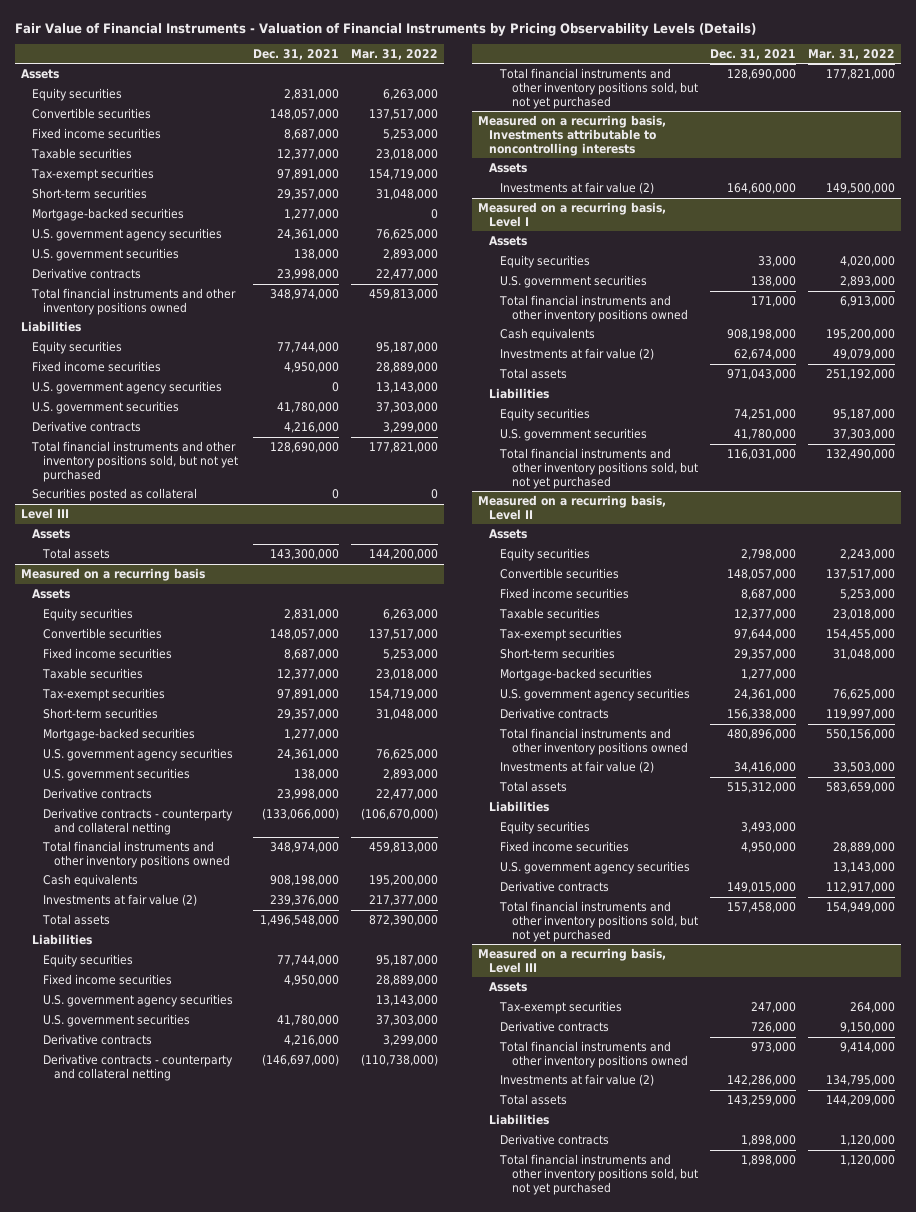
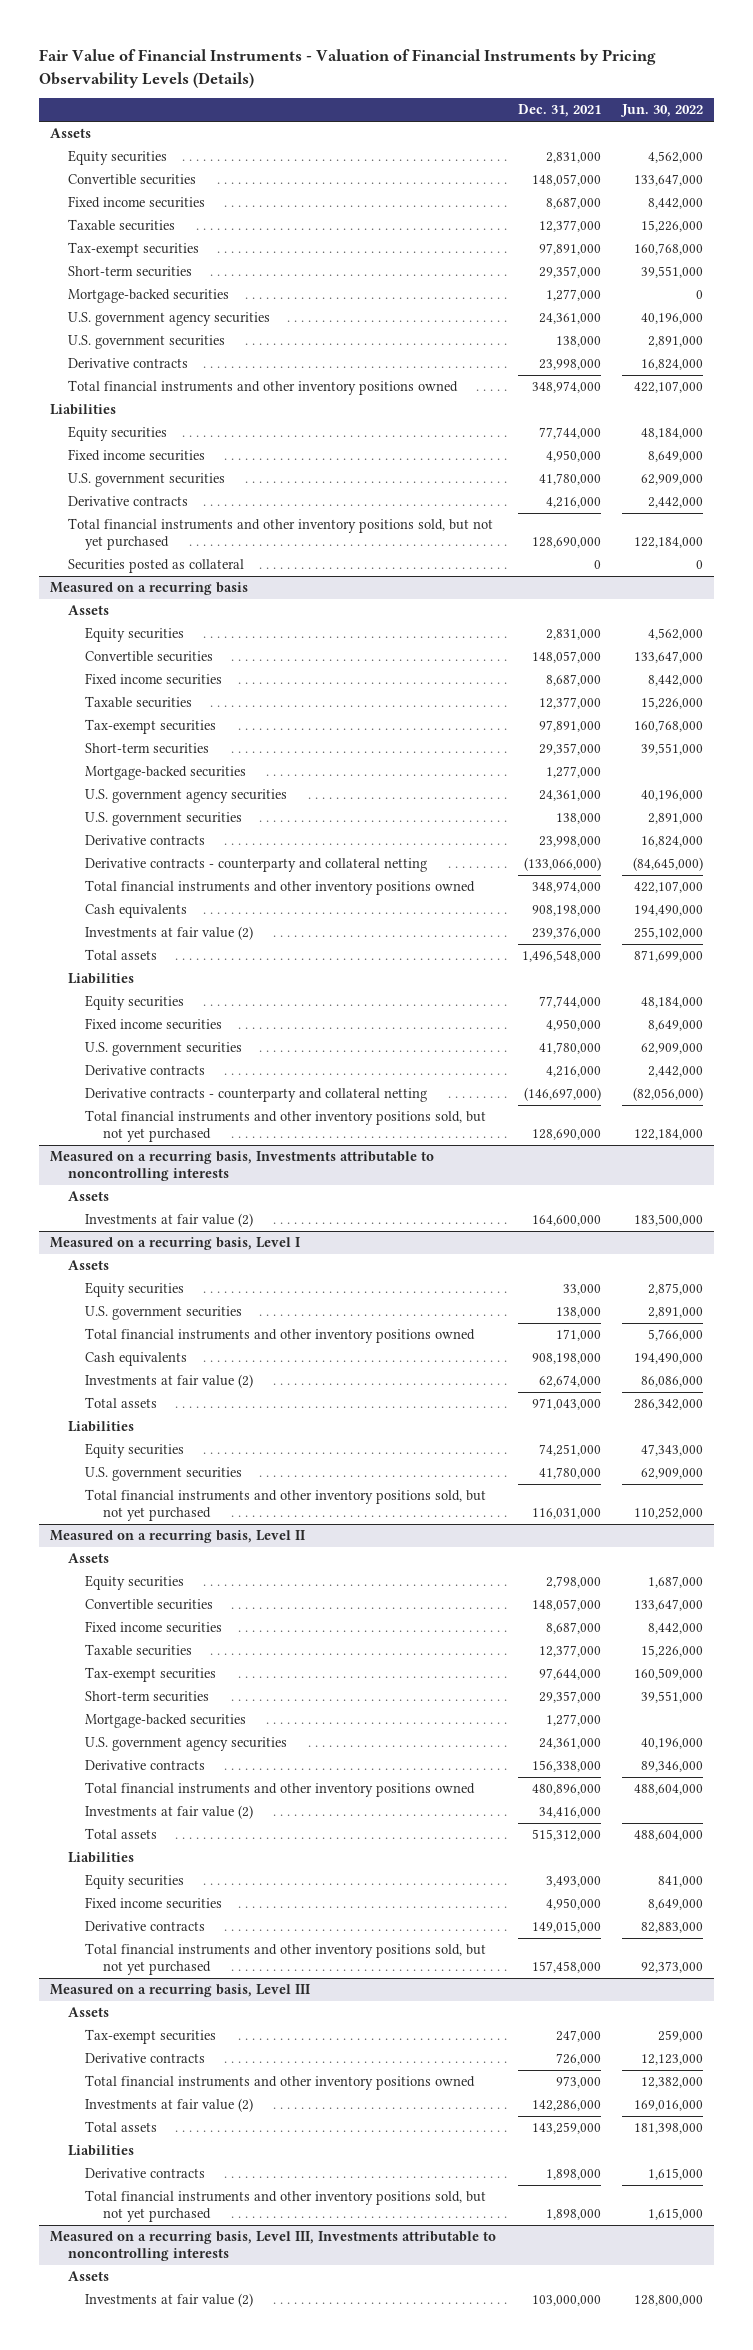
- | Dec. 31, 2021 | Mar. 31, 2022
+ | Dec. 31, 2021 | Jun. 30, 2022
- U.S. government agency securities | 0 | 13,143,000
- Level III
- Assets
- Total assets | 143,300,000 | 144,200,000
@ Measured on a recurring basis
- U.S. government agency securities | | 13,143,000
@ Measured on a recurring basis, Level II
- U.S. government agency securities | | 13,143,000
+ Measured on a recurring basis, Level III, Investments attributable to noncontrolling interests
+ Assets
+ Investments at fair value (2) | 103,000,000 | 128,800,000

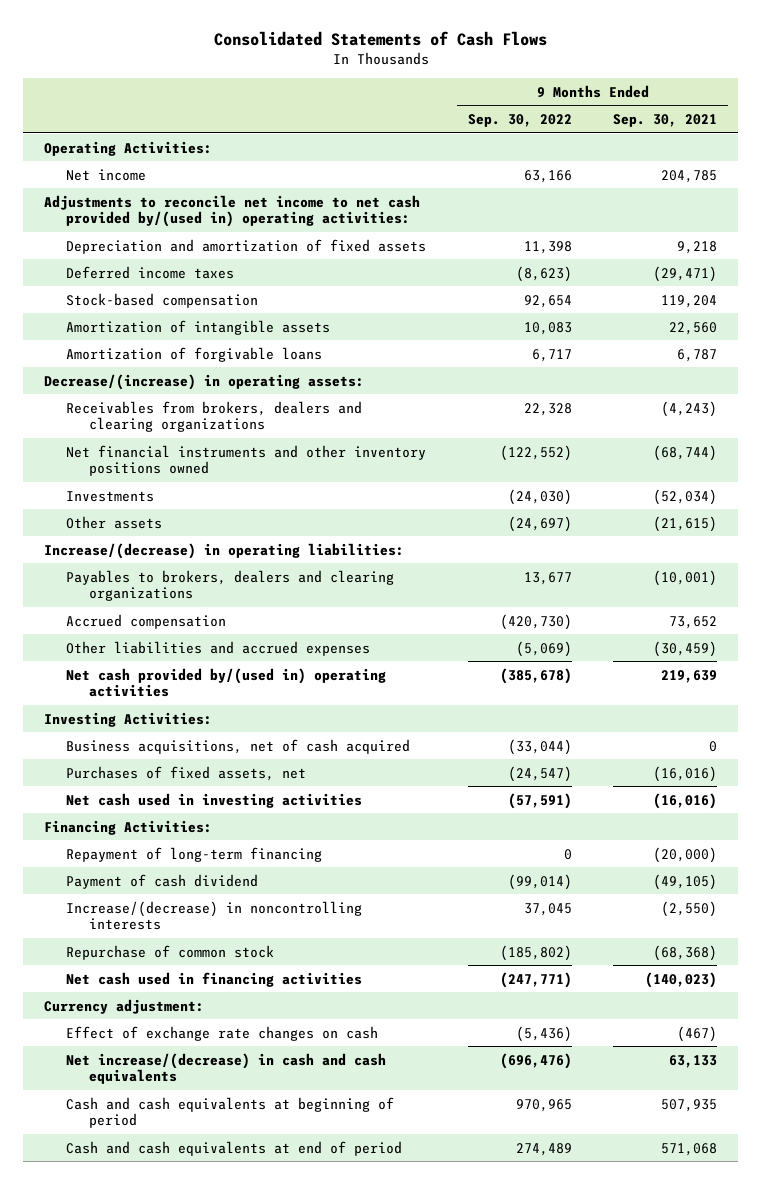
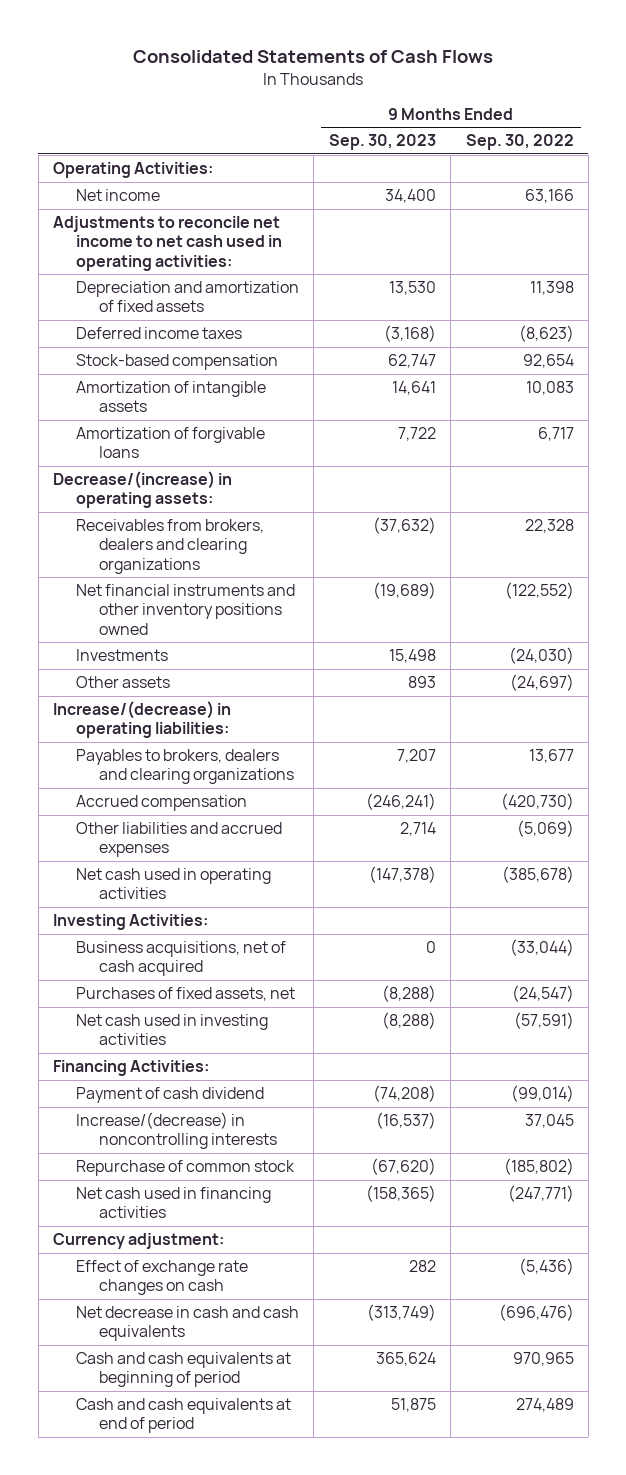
- | 9 Months Ended Sep. 30, 2022 | 9 Months Ended Sep. 30, 2021
+ | 9 Months Ended Sep. 30, 2023 | 9 Months Ended Sep. 30, 2022
- Adjustments to reconcile net income to net cash provided by/(used in) operating activities:
+ Adjustments to reconcile net income to net cash used in operating activities:
- Net cash provided by/(used in) operating activities | (385,678) | 219,639
+ Net cash used in operating activities | (147,378) | (385,678)
- Repayment of long-term financing | 0 | (20,000)
- Net increase/(decrease) in cash and cash equivalents | (696,476) | 63,133
+ Net decrease in cash and cash equivalents | (313,749) | (696,476)

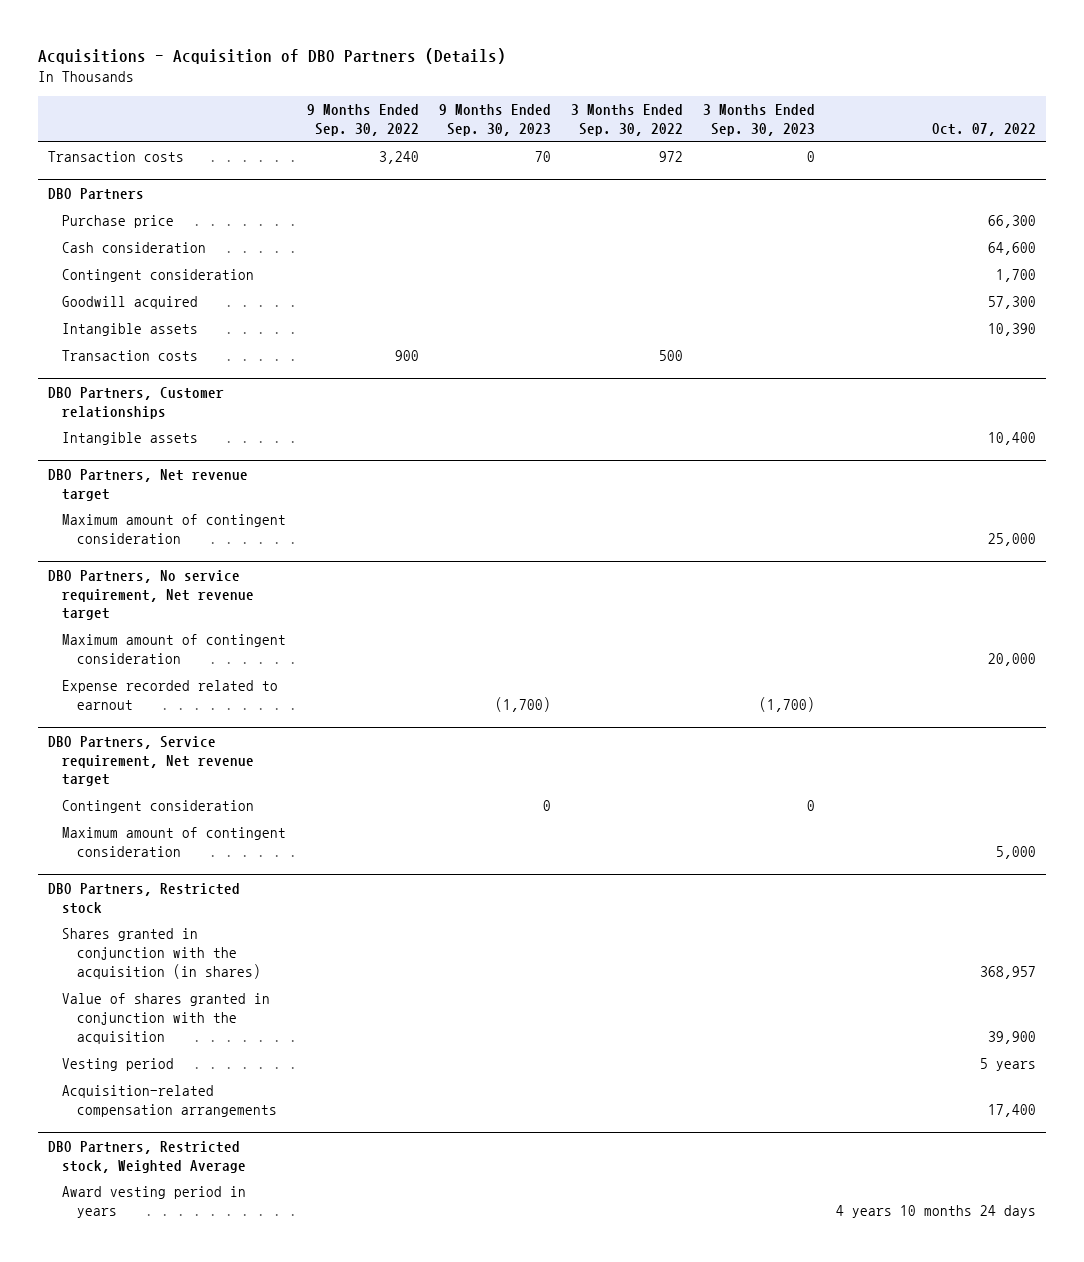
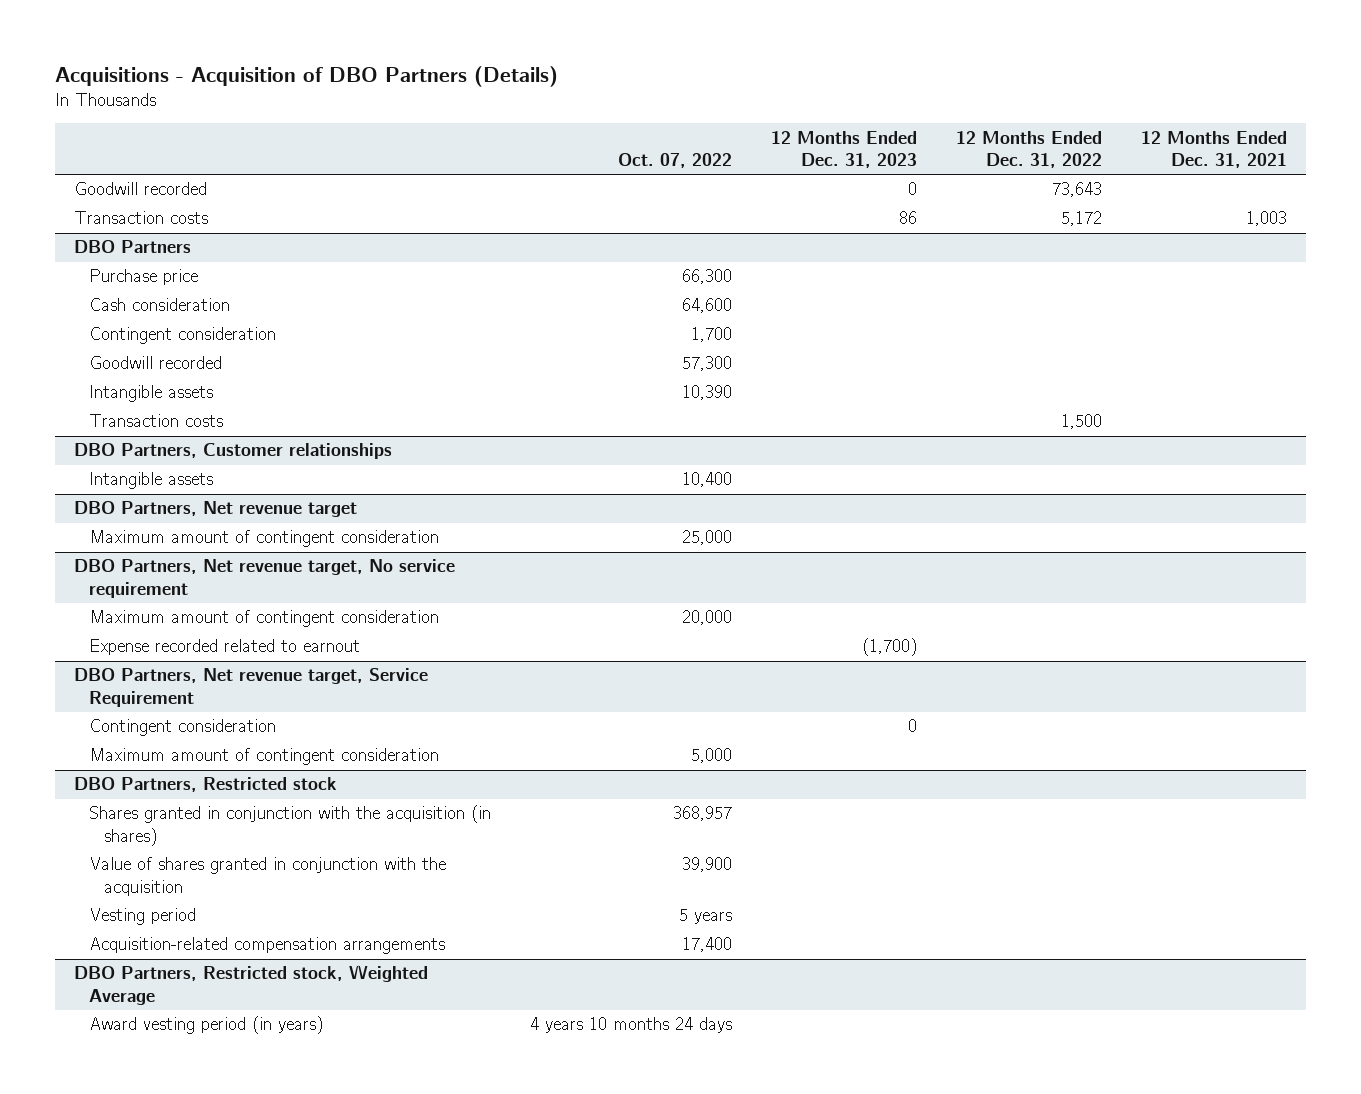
- | 9 Months Ended Sep. 30, 2022 | 9 Months Ended Sep. 30, 2023 | 3 Months Ended Sep. 30, 2022 | 3 Months Ended Sep. 30, 2023 | Oct. 07, 2022
+ | Oct. 07, 2022 | 12 Months Ended Dec. 31, 2023 | 12 Months Ended Dec. 31, 2022 | 12 Months Ended Dec. 31, 2021
+ Goodwill recorded | | 0 | 73,643 |
@ DBO Partners
- Goodwill acquired | | | | | 57,300
+ Goodwill recorded | 57,300 | | |
- DBO Partners, No service requirement, Net revenue target
+ DBO Partners, Net revenue target, No service requirement
- DBO Partners, Service requirement, Net revenue target
+ DBO Partners, Net revenue target, Service Requirement
@ DBO Partners, Restricted stock, Weighted Average
- Award vesting period in years | | | | | 4 years 10 months 24 days
+ Award vesting period (in years) | 4 years 10 months 24 days | | |

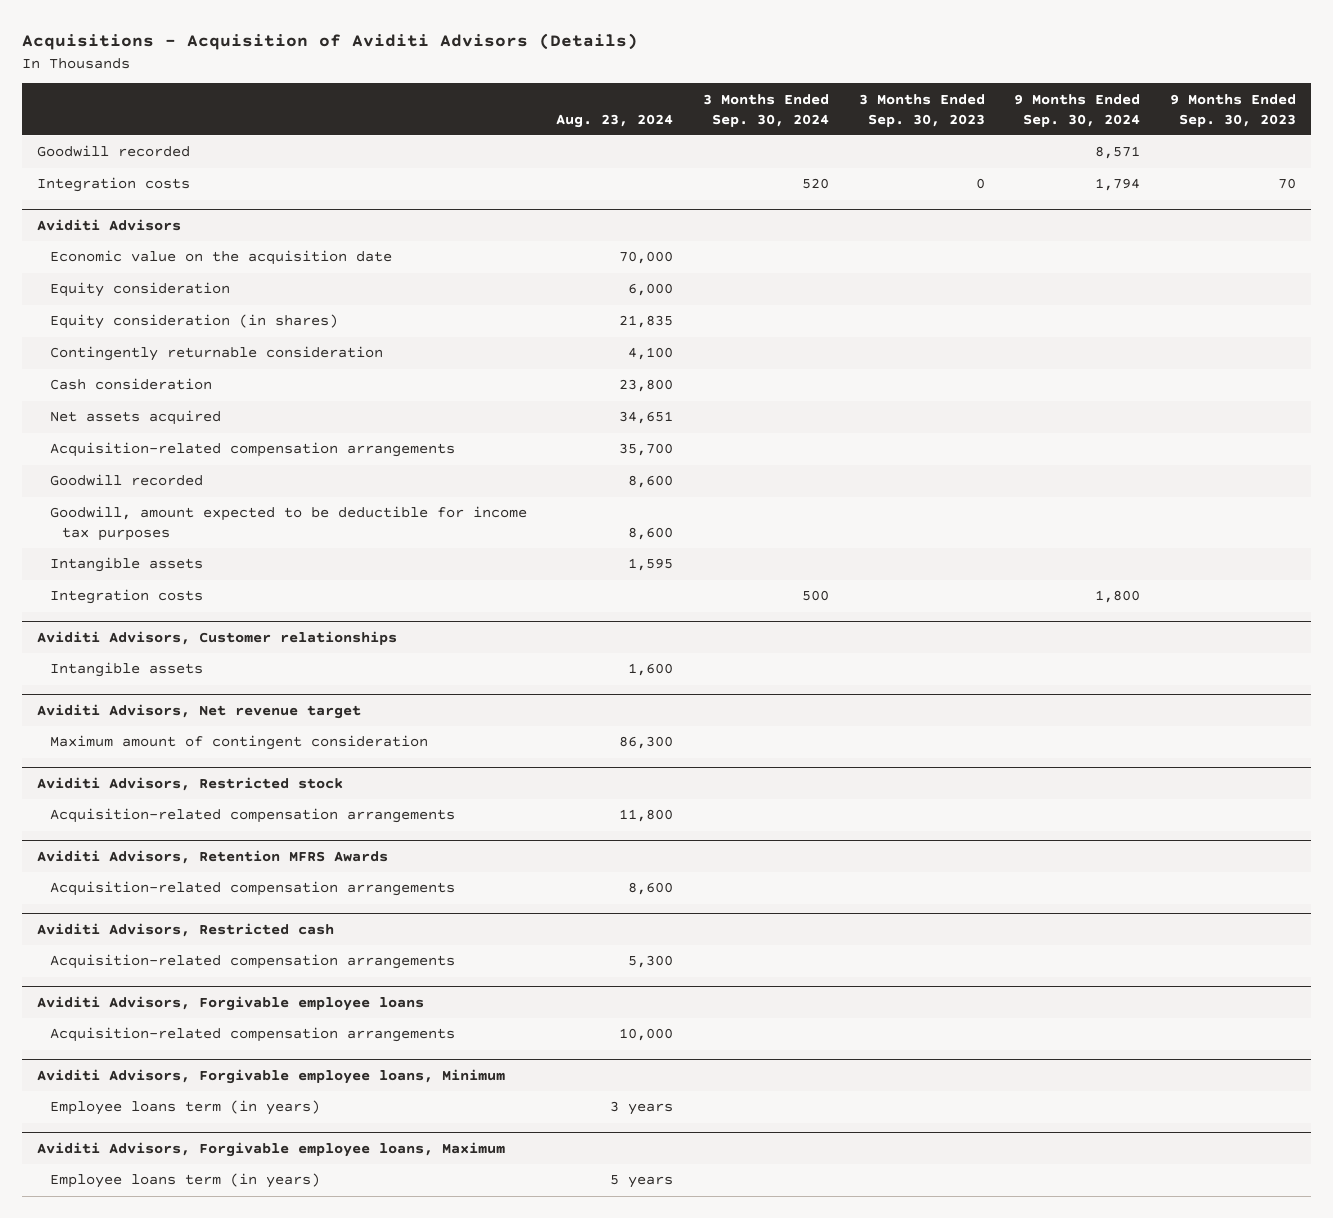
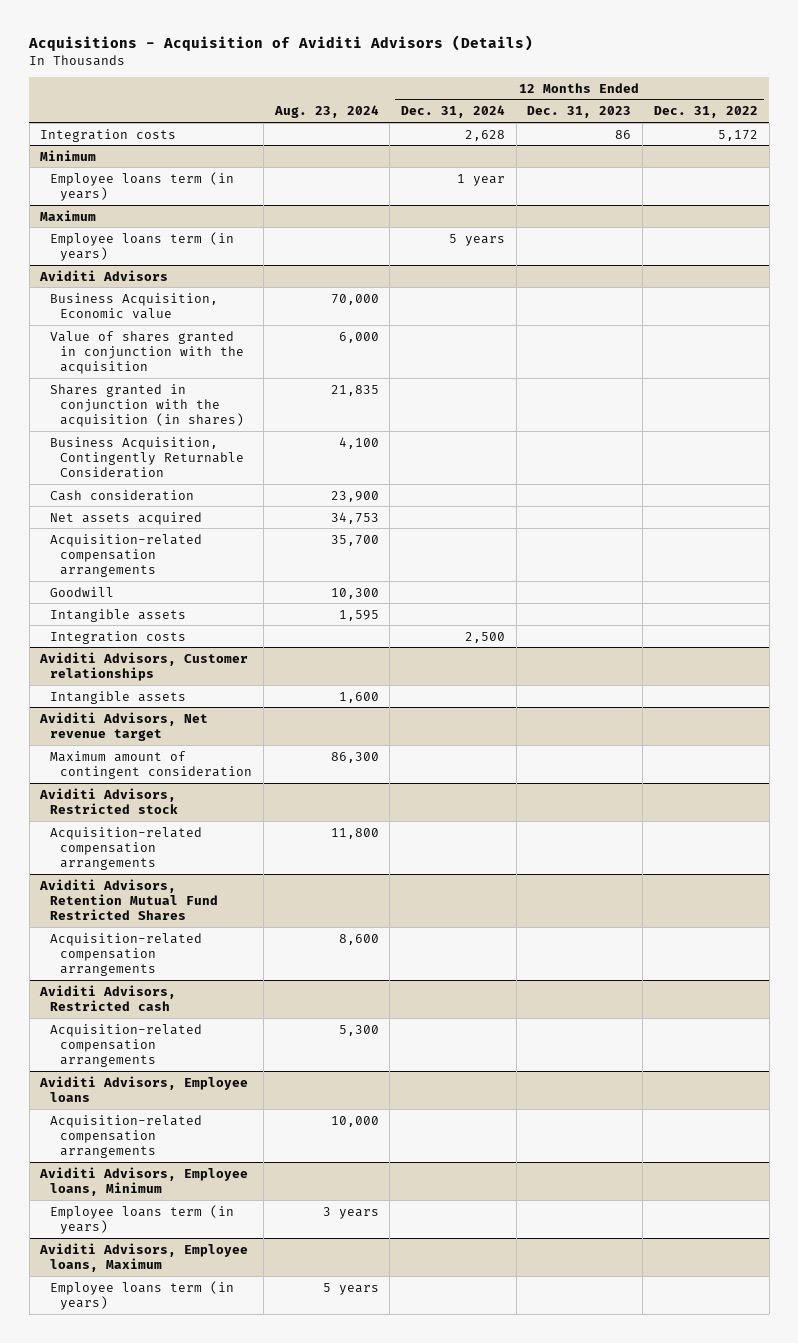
- | Aug. 23, 2024 | 3 Months Ended Sep. 30, 2024 | 3 Months Ended Sep. 30, 2023 | 9 Months Ended Sep. 30, 2024 | 9 Months Ended Sep. 30, 2023
+ | Aug. 23, 2024 | 12 Months Ended Dec. 31, 2024 | 12 Months Ended Dec. 31, 2023 | 12 Months Ended Dec. 31, 2022
- Goodwill recorded | | | | 8,571 |
+ Minimum
+ Employee loans term (in years) | | 1 year | |
+ Maximum
+ Employee loans term (in years) | | 5 years | |
@ Aviditi Advisors
- Economic value on the acquisition date | 70,000 | | | |
- Equity consideration | 6,000 | | | |
- Equity consideration (in shares) | 21,835 | | | |
- Contingently returnable consideration | 4,100 | | | |
- Cash consideration | 23,800 | | | |
- Net assets acquired | 34,651 | | | |
+ Business Acquisition, Economic value | 70,000 | | |
+ Value of shares granted in conjunction with the acquisition | 6,000 | | |
+ Shares granted in conjunction with the acquisition (in shares) | 21,835 | | |
+ Business Acquisition, Contingently Returnable Consideration | 4,100 | | |
+ Cash consideration | 23,900 | | |
+ Net assets acquired | 34,753 | | |
- Goodwill recorded | 8,600 | | | |
- Goodwill, amount expected to be deductible for income tax purposes | 8,600 | | | |
+ Goodwill | 10,300 | | |
- Aviditi Advisors, Retention MFRS Awards
+ Aviditi Advisors, Retention Mutual Fund Restricted Shares
- Aviditi Advisors, Forgivable employee loans
+ Aviditi Advisors, Employee loans
- Aviditi Advisors, Forgivable employee loans, Minimum
+ Aviditi Advisors, Employee loans, Minimum
- Aviditi Advisors, Forgivable employee loans, Maximum
+ Aviditi Advisors, Employee loans, Maximum

